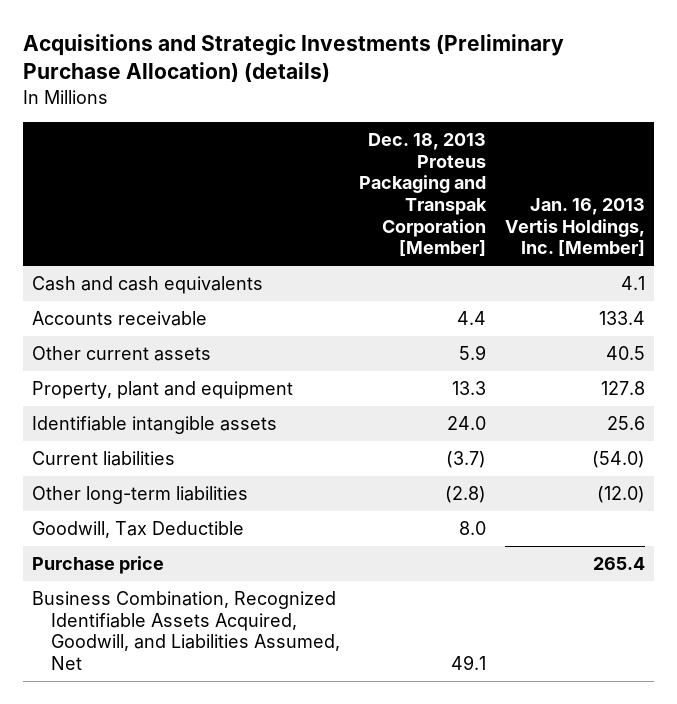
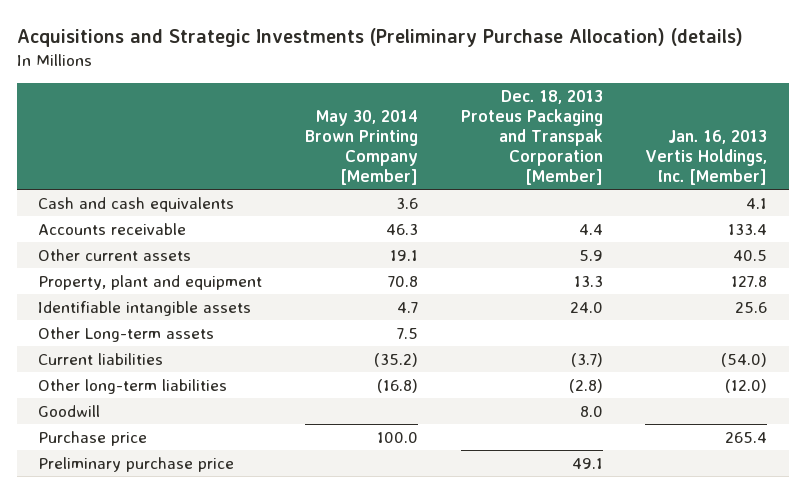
- | Dec. 18, 2013 Proteus Packaging and Transpak Corporation [Member] | Jan. 16, 2013 Vertis Holdings, Inc. [Member]
+ | May 30, 2014 Brown Printing Company [Member] | Dec. 18, 2013 Proteus Packaging and Transpak Corporation [Member] | Jan. 16, 2013 Vertis Holdings, Inc. [Member]
+ Other Long-term assets | 7.5 | |
- Goodwill, Tax Deductible | 8.0 |
+ Goodwill | | 8.0 |
- Business Combination, Recognized Identifiable Assets Acquired, Goodwill, and Liabilities Assumed, Net | 49.1 |
+ Preliminary purchase price | | 49.1 |

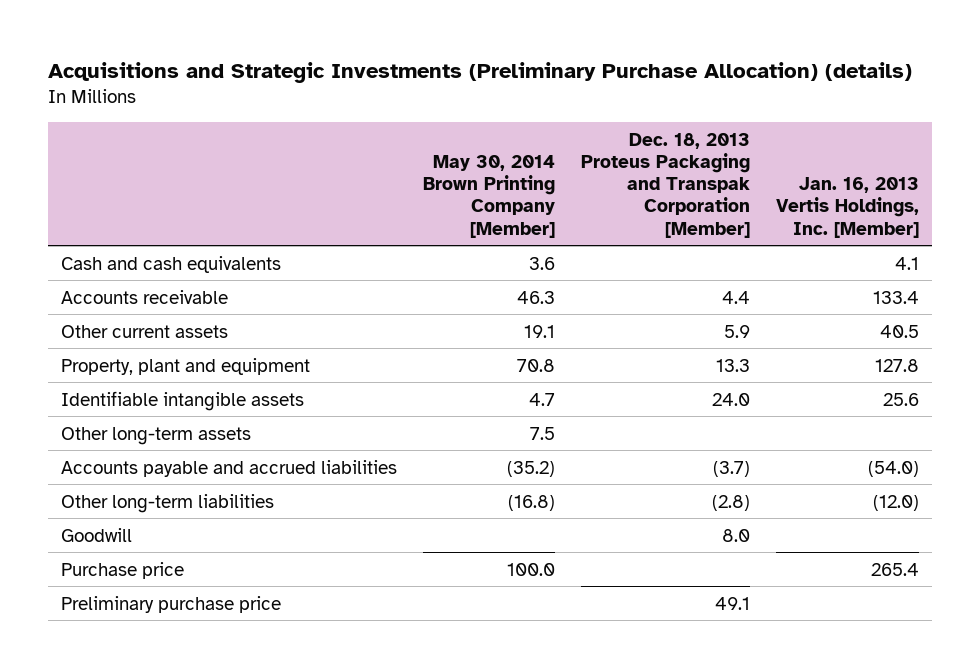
- Other Long-term assets | 7.5 | |
- Current liabilities | (35.2) | (3.7) | (54.0)
+ Other long-term assets | 7.5 | |
+ Accounts payable and accrued liabilities | (35.2) | (3.7) | (54.0)

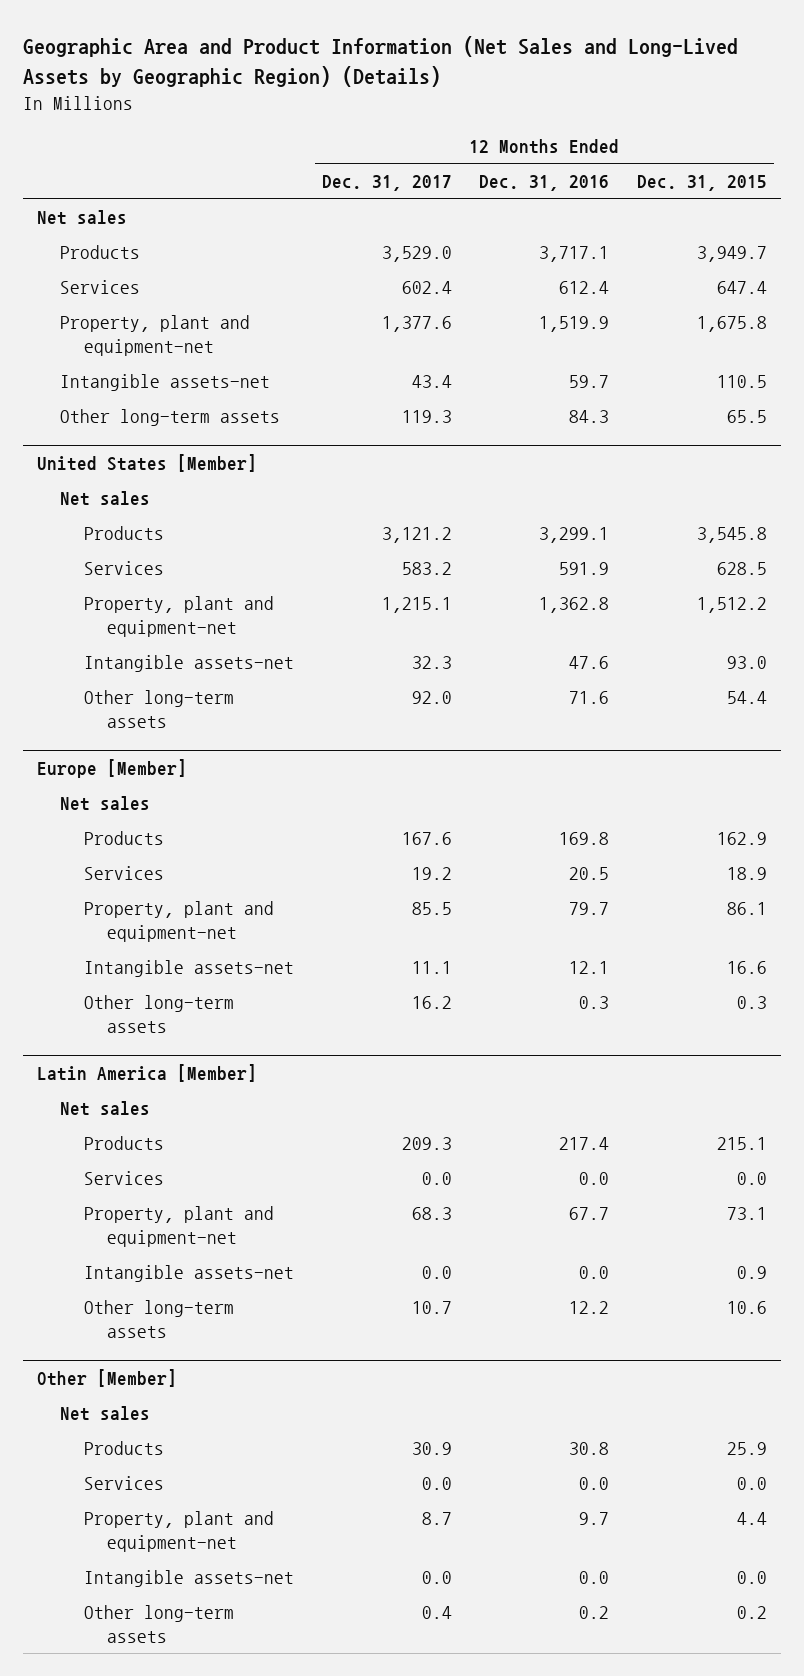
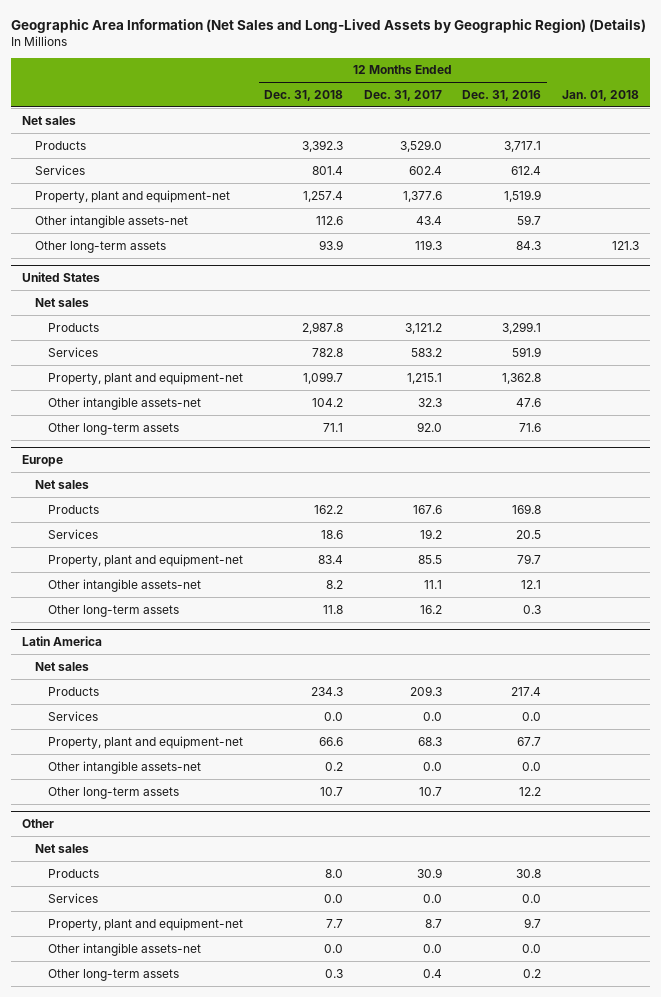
- Geographic Area and Product Information (Net Sales and Long-Lived Assets by Geographic Region) (Details)
+ Geographic Area Information (Net Sales and Long-Lived Assets by Geographic Region) (Details)
- | 12 Months Ended Dec. 31, 2017 | 12 Months Ended Dec. 31, 2016 | 12 Months Ended Dec. 31, 2015
+ | 12 Months Ended Dec. 31, 2018 | 12 Months Ended Dec. 31, 2017 | 12 Months Ended Dec. 31, 2016 | Jan. 01, 2018
- Intangible assets-net | 43.4 | 59.7 | 110.5
+ Other intangible assets-net | 112.6 | 43.4 | 59.7 |
- United States [Member]
+ United States
- Intangible assets-net | 32.3 | 47.6 | 93.0
+ Other intangible assets-net | 104.2 | 32.3 | 47.6 |
- Europe [Member]
+ Europe
- Intangible assets-net | 11.1 | 12.1 | 16.6
+ Other intangible assets-net | 8.2 | 11.1 | 12.1 |
- Latin America [Member]
+ Latin America
- Intangible assets-net | 0.0 | 0.0 | 0.9
+ Other intangible assets-net | 0.2 | 0.0 | 0.0 |
- Other [Member]
+ Other
- Intangible assets-net | 0.0 | 0.0 | 0.0
+ Other intangible assets-net | 0.0 | 0.0 | 0.0 |

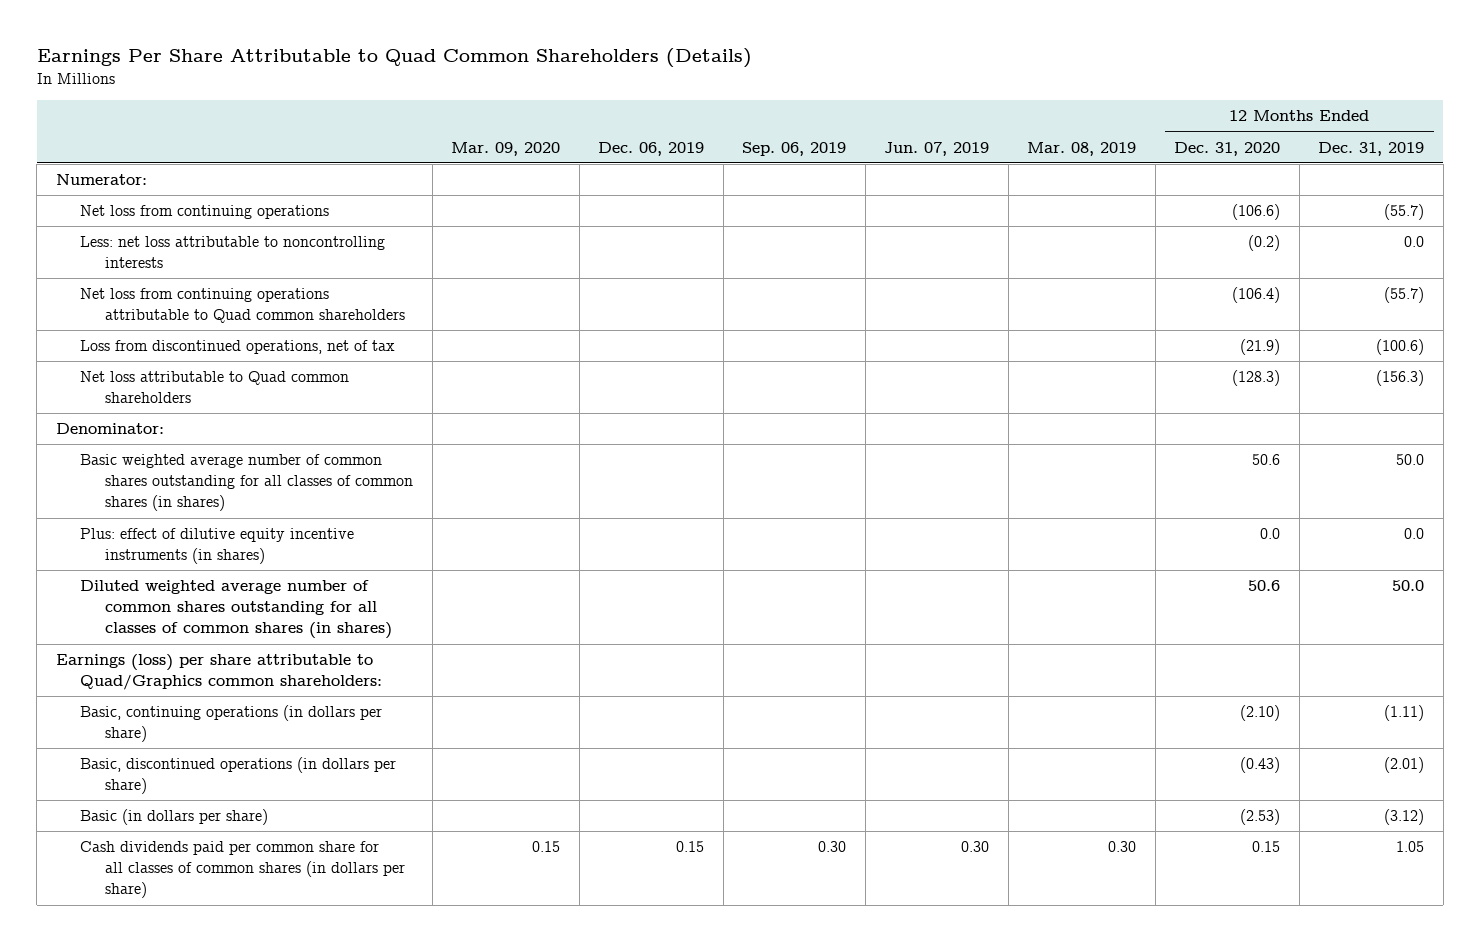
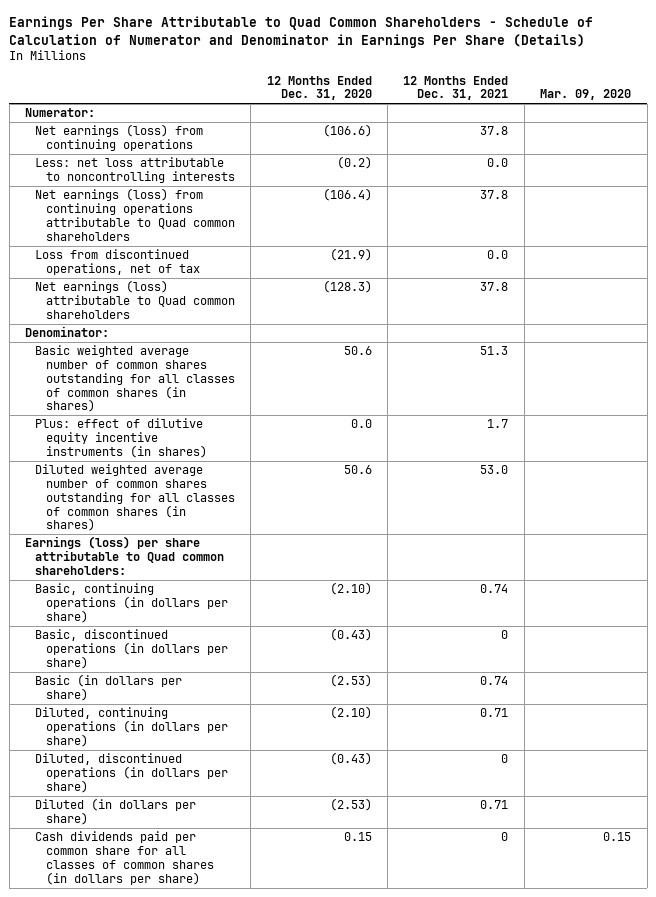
- Earnings Per Share Attributable to Quad Common Shareholders (Details)
+ Earnings Per Share Attributable to Quad Common Shareholders - Schedule of Calculation of Numerator and Denominator in Earnings Per Share (Details)
- | Mar. 09, 2020 | Dec. 06, 2019 | Sep. 06, 2019 | Jun. 07, 2019 | Mar. 08, 2019 | 12 Months Ended Dec. 31, 2020 | 12 Months Ended Dec. 31, 2019
+ | 12 Months Ended Dec. 31, 2020 | 12 Months Ended Dec. 31, 2021 | Mar. 09, 2020
- Net loss from continuing operations | | | | | | (106.6) | (55.7)
+ Net earnings (loss) from continuing operations | (106.6) | 37.8 |
- Net loss from continuing operations attributable to Quad common shareholders | | | | | | (106.4) | (55.7)
+ Net earnings (loss) from continuing operations attributable to Quad common shareholders | (106.4) | 37.8 |
- Net loss attributable to Quad common shareholders | | | | | | (128.3) | (156.3)
+ Net earnings (loss) attributable to Quad common shareholders | (128.3) | 37.8 |
- Earnings (loss) per share attributable to Quad/Graphics common shareholders:
+ Earnings (loss) per share attributable to Quad common shareholders:
+ Diluted, continuing operations (in dollars per share) | (2.10) | 0.71 |
+ Diluted, discontinued operations (in dollars per share) | (0.43) | 0 |
+ Diluted (in dollars per share) | (2.53) | 0.71 |

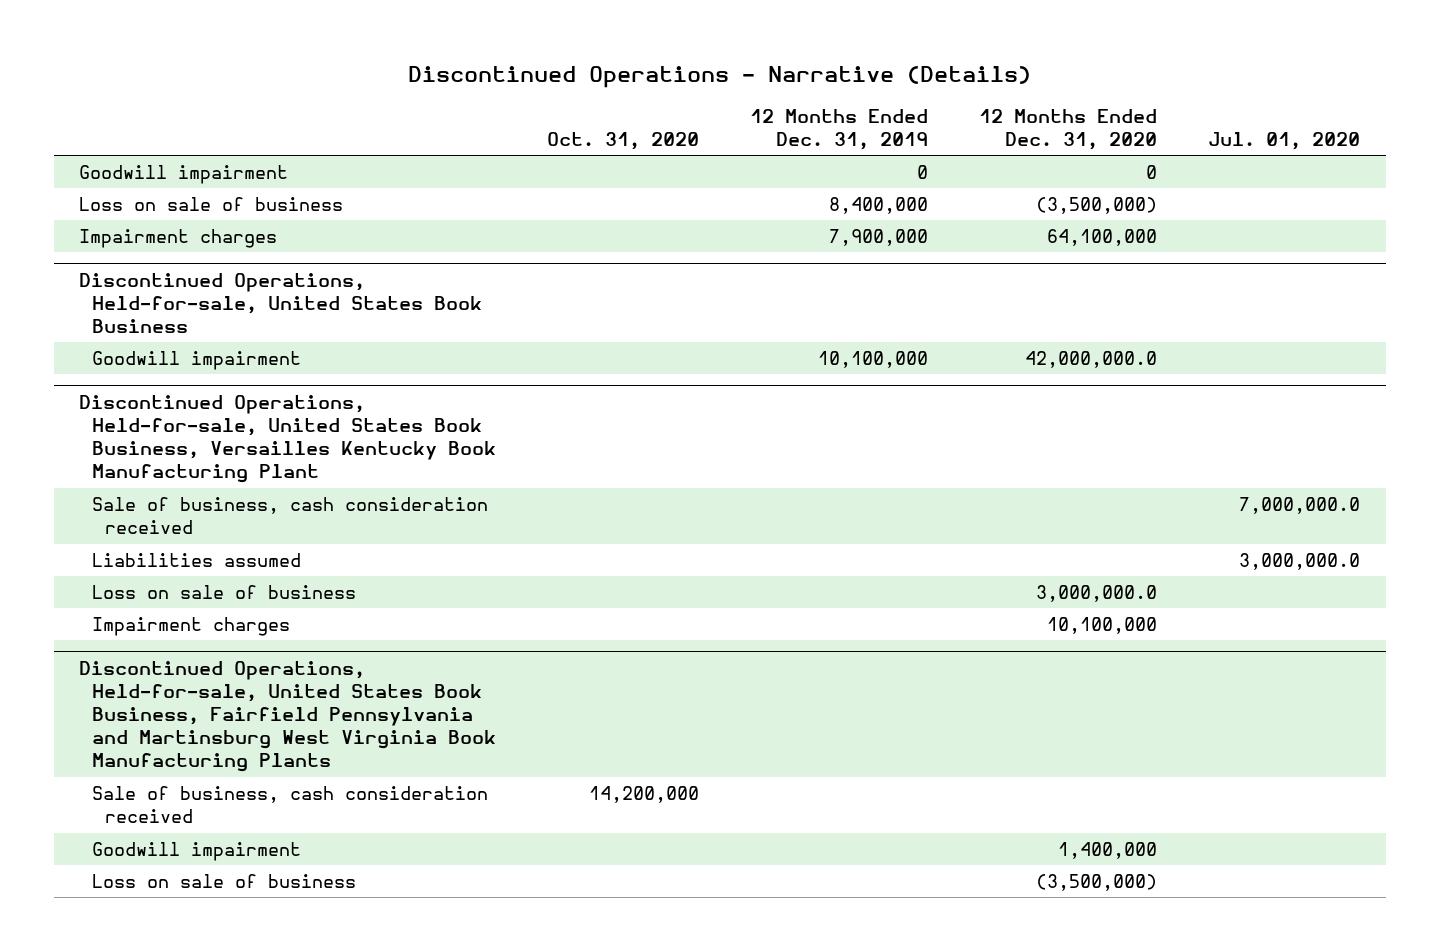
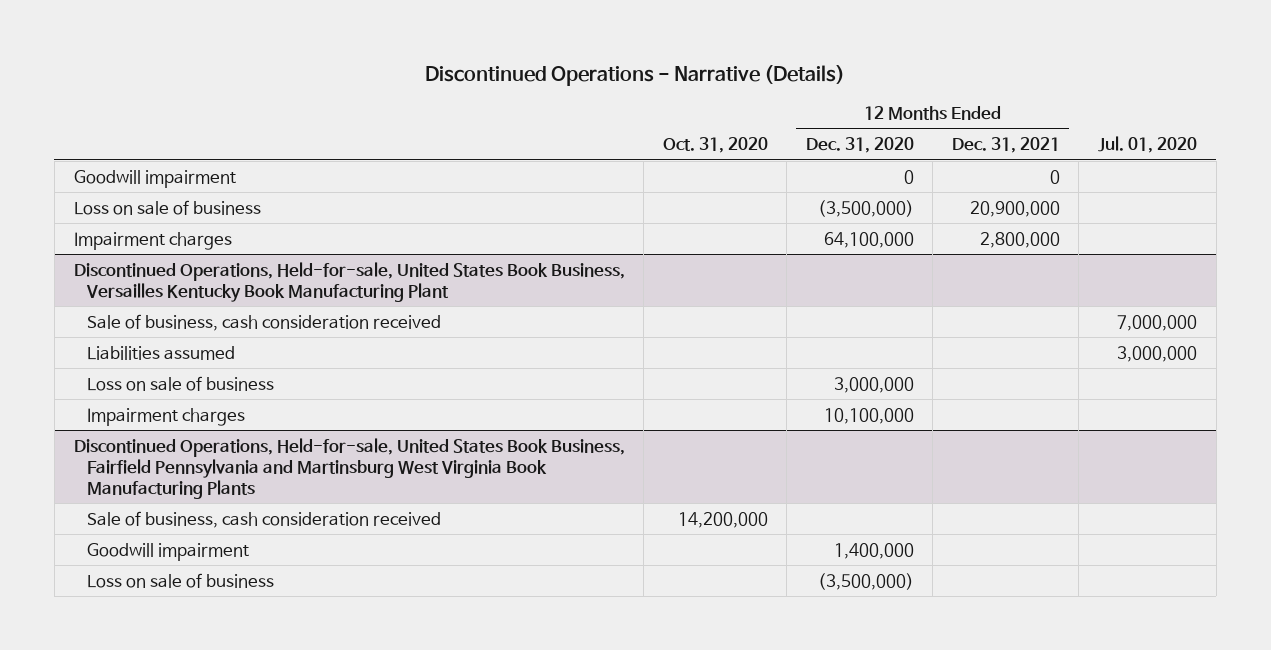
- | Oct. 31, 2020 | 12 Months Ended Dec. 31, 2019 | 12 Months Ended Dec. 31, 2020 | Jul. 01, 2020
+ | Oct. 31, 2020 | 12 Months Ended Dec. 31, 2020 | 12 Months Ended Dec. 31, 2021 | Jul. 01, 2020
- Discontinued Operations, Held-for-sale, United States Book Business
- Goodwill impairment | | 10,100,000 | 42,000,000.0 |
@ Discontinued Operations, Held-for-sale, United States Book Business, Versailles Kentucky Book Manufacturing Plant
- Sale of business, cash consideration received | | | | 7,000,000.0
- Liabilities assumed | | | | 3,000,000.0
- Loss on sale of business | | | 3,000,000.0 |
+ Sale of business, cash consideration received | | | | 7,000,000
+ Liabilities assumed | | | | 3,000,000
+ Loss on sale of business | | 3,000,000 | |

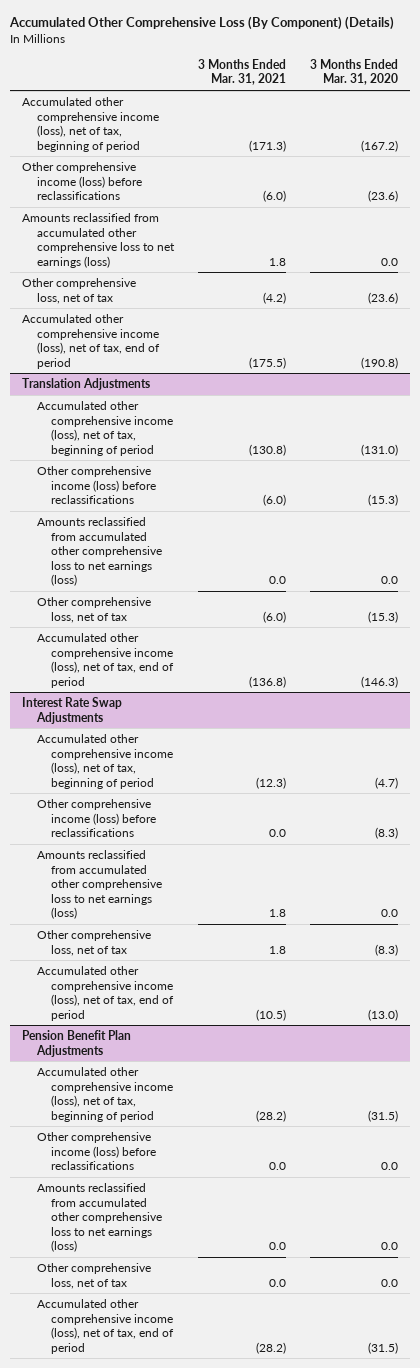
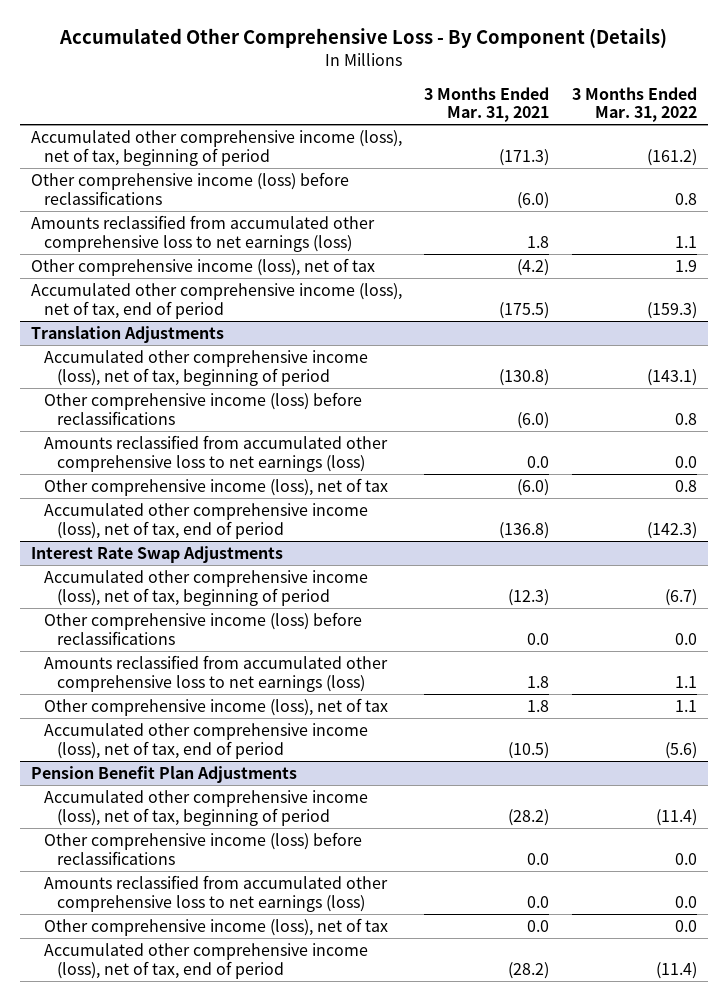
- Accumulated Other Comprehensive Loss (By Component) (Details)
+ Accumulated Other Comprehensive Loss - By Component (Details)
- | 3 Months Ended Mar. 31, 2021 | 3 Months Ended Mar. 31, 2020
+ | 3 Months Ended Mar. 31, 2021 | 3 Months Ended Mar. 31, 2022
- Other comprehensive loss, net of tax | (4.2) | (23.6)
+ Other comprehensive income (loss), net of tax | (4.2) | 1.9
@ Translation Adjustments
- Other comprehensive loss, net of tax | (6.0) | (15.3)
+ Other comprehensive income (loss), net of tax | (6.0) | 0.8
@ Interest Rate Swap Adjustments
- Other comprehensive loss, net of tax | 1.8 | (8.3)
+ Other comprehensive income (loss), net of tax | 1.8 | 1.1
@ Pension Benefit Plan Adjustments
- Other comprehensive loss, net of tax | 0.0 | 0.0
+ Other comprehensive income (loss), net of tax | 0.0 | 0.0

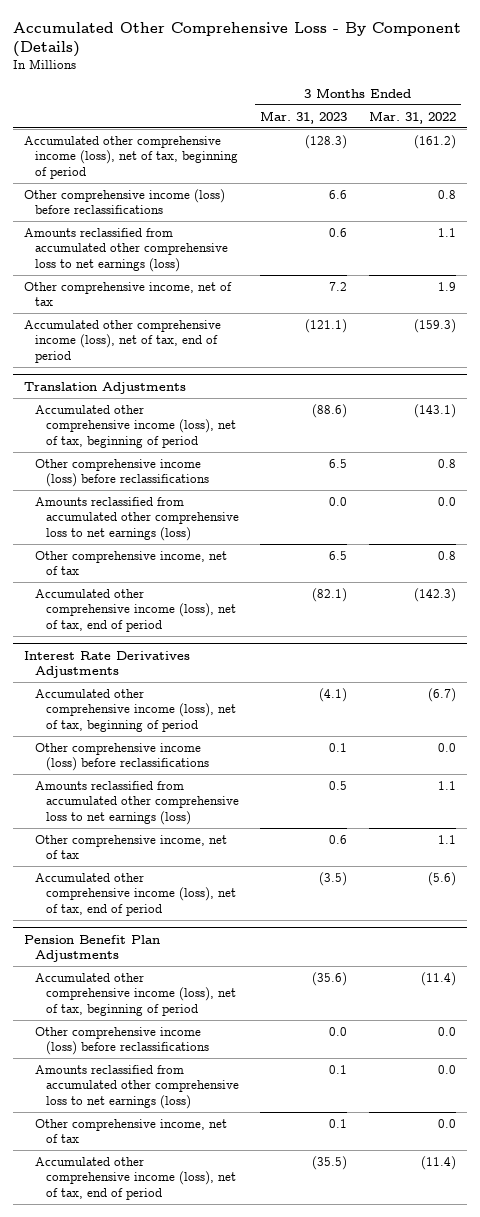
- | 3 Months Ended Mar. 31, 2021 | 3 Months Ended Mar. 31, 2022
+ | 3 Months Ended Mar. 31, 2023 | 3 Months Ended Mar. 31, 2022
- Other comprehensive income (loss), net of tax | (4.2) | 1.9
+ Other comprehensive income, net of tax | 7.2 | 1.9
@ Translation Adjustments
- Other comprehensive income (loss), net of tax | (6.0) | 0.8
+ Other comprehensive income, net of tax | 6.5 | 0.8
- Interest Rate Swap Adjustments
+ Interest Rate Derivatives Adjustments
- Other comprehensive income (loss), net of tax | 1.8 | 1.1
+ Other comprehensive income, net of tax | 0.6 | 1.1
@ Pension Benefit Plan Adjustments
- Other comprehensive income (loss), net of tax | 0.0 | 0.0
+ Other comprehensive income, net of tax | 0.1 | 0.0

